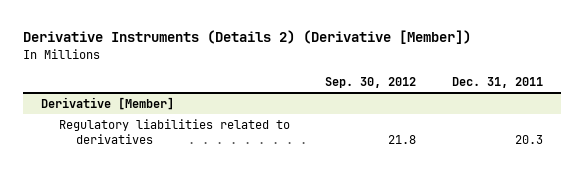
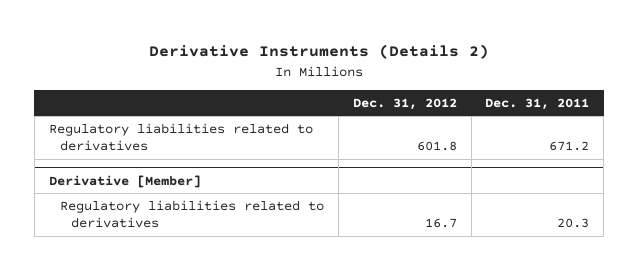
- Derivative Instruments (Details 2) (Derivative [Member])
+ Derivative Instruments (Details 2)
- | Sep. 30, 2012 | Dec. 31, 2011
+ | Dec. 31, 2012 | Dec. 31, 2011
+ Regulatory liabilities related to derivatives | 601.8 | 671.2

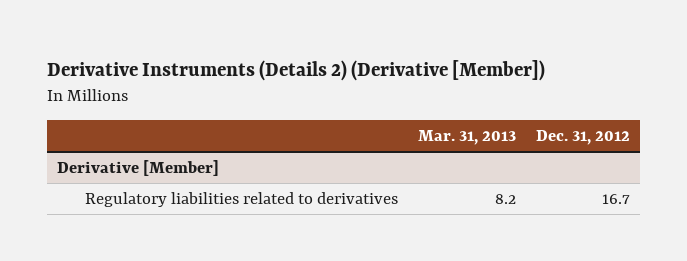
- Derivative Instruments (Details 2)
+ Derivative Instruments (Details 2) (Derivative [Member])
- | Dec. 31, 2012 | Dec. 31, 2011
+ | Mar. 31, 2013 | Dec. 31, 2012
- Regulatory liabilities related to derivatives | 601.8 | 671.2

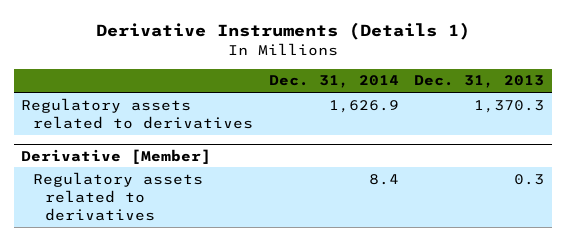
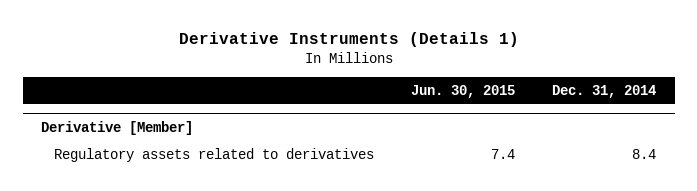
- | Dec. 31, 2014 | Dec. 31, 2013
+ | Jun. 30, 2015 | Dec. 31, 2014
- Regulatory assets related to derivatives | 1,626.9 | 1,370.3

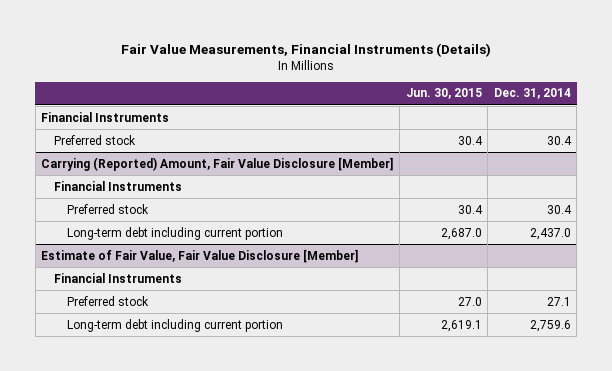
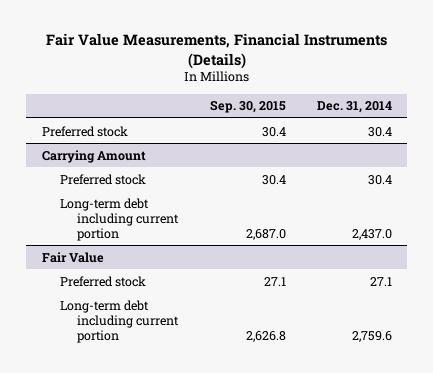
- | Jun. 30, 2015 | Dec. 31, 2014
+ | Sep. 30, 2015 | Dec. 31, 2014
- Financial Instruments
- Carrying (Reported) Amount, Fair Value Disclosure [Member]
- Financial Instruments
+ Carrying Amount
- Estimate of Fair Value, Fair Value Disclosure [Member]
- Financial Instruments
+ Fair Value

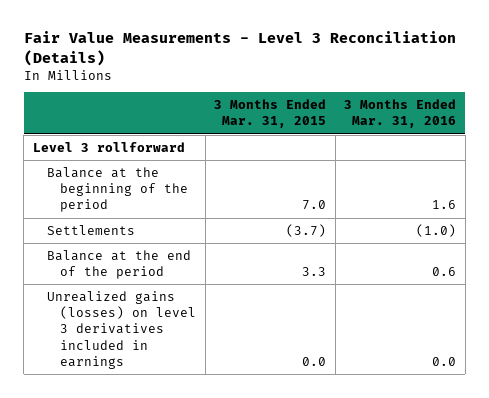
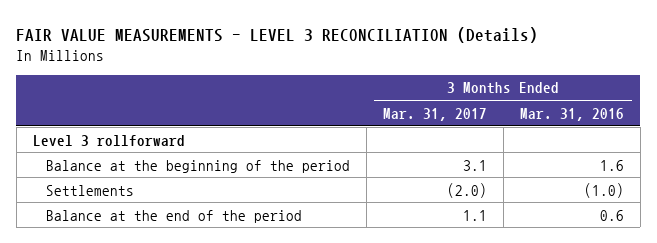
- Fair Value Measurements - Level 3 Reconciliation (Details)
+ FAIR VALUE MEASUREMENTS - LEVEL 3 RECONCILIATION (Details)
- | 3 Months Ended Mar. 31, 2015 | 3 Months Ended Mar. 31, 2016
+ | 3 Months Ended Mar. 31, 2017 | 3 Months Ended Mar. 31, 2016
- Unrealized gains (losses) on level 3 derivatives included in earnings | 0.0 | 0.0

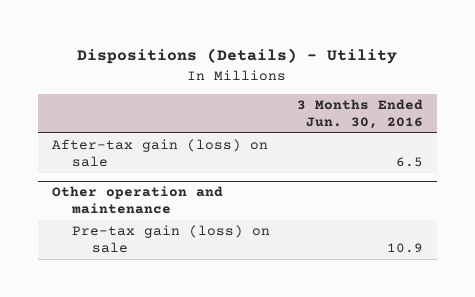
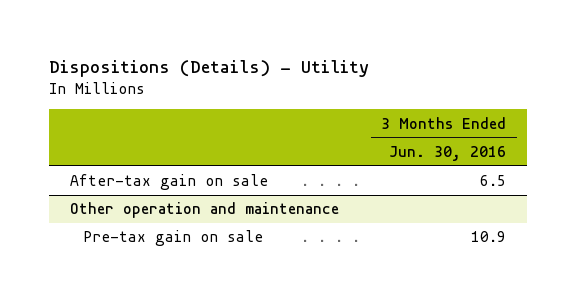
- After-tax gain (loss) on sale | 6.5
+ After-tax gain on sale | 6.5
@ Other operation and maintenance
- Pre-tax gain (loss) on sale | 10.9
+ Pre-tax gain on sale | 10.9

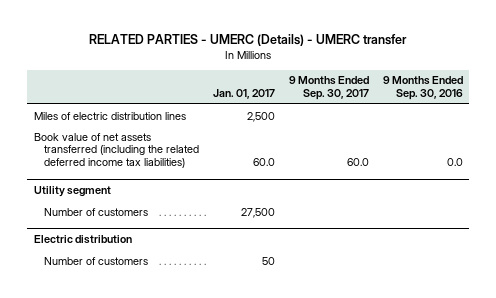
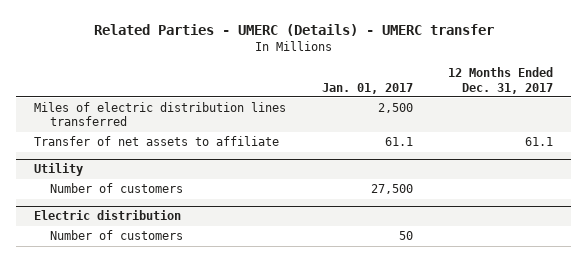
- RELATED PARTIES - UMERC (Details) - UMERC transfer
+ Related Parties - UMERC (Details) - UMERC transfer
- | Jan. 01, 2017 | 9 Months Ended Sep. 30, 2017 | 9 Months Ended Sep. 30, 2016
+ | Jan. 01, 2017 | 12 Months Ended Dec. 31, 2017
- Miles of electric distribution lines | 2,500 | |
- Book value of net assets transferred (including the related deferred income tax liabilities) | 60.0 | 60.0 | 0.0
- Utility segment
+ Miles of electric distribution lines transferred | 2,500 |
+ Transfer of net assets to affiliate | 61.1 | 61.1
+ Utility

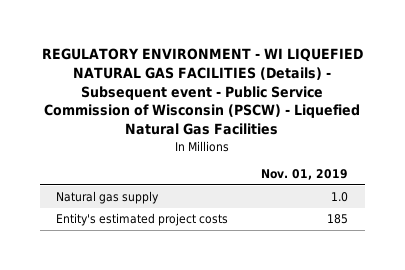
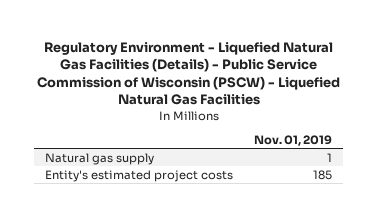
- REGULATORY ENVIRONMENT - WI LIQUEFIED NATURAL GAS FACILITIES (Details) - Subsequent event - Public Service Commission of Wisconsin (PSCW) - Liquefied Natural Gas Facilities
+ Regulatory Environment - Liquefied Natural Gas Facilities (Details) - Public Service Commission of Wisconsin (PSCW) - Liquefied Natural Gas Facilities
- Natural gas supply | 1.0
+ Natural gas supply | 1

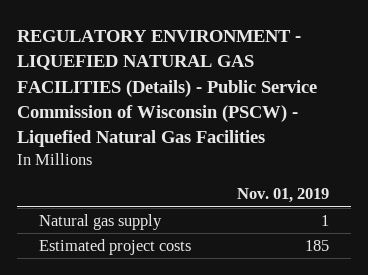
- Regulatory Environment - Liquefied Natural Gas Facilities (Details) - Public Service Commission of Wisconsin (PSCW) - Liquefied Natural Gas Facilities
+ REGULATORY ENVIRONMENT - LIQUEFIED NATURAL GAS FACILITIES (Details) - Public Service Commission of Wisconsin (PSCW) - Liquefied Natural Gas Facilities
- Entity's estimated project costs | 185
+ Estimated project costs | 185

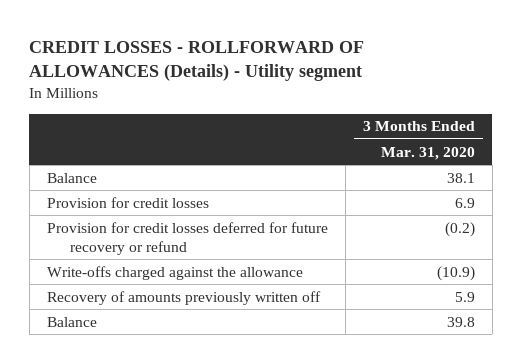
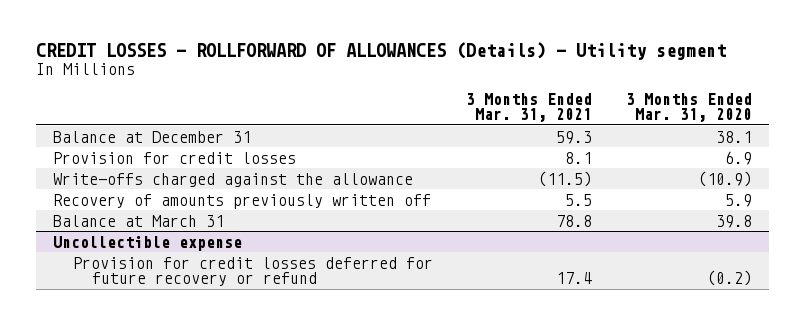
- | 3 Months Ended Mar. 31, 2020
+ | 3 Months Ended Mar. 31, 2021 | 3 Months Ended Mar. 31, 2020
- Balance | 38.1
+ Balance at December 31 | 59.3 | 38.1
- Provision for credit losses deferred for future recovery or refund | (0.2)
- Balance | 39.8
+ Balance at March 31 | 78.8 | 39.8
+ Uncollectible expense
+ Provision for credit losses deferred for future recovery or refund | 17.4 | (0.2)

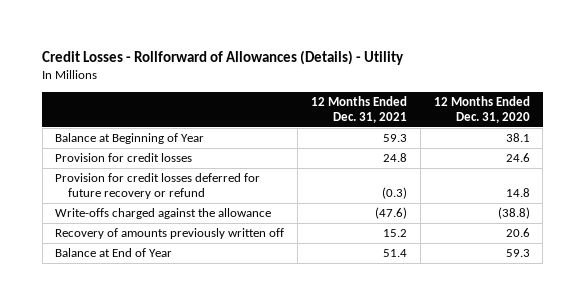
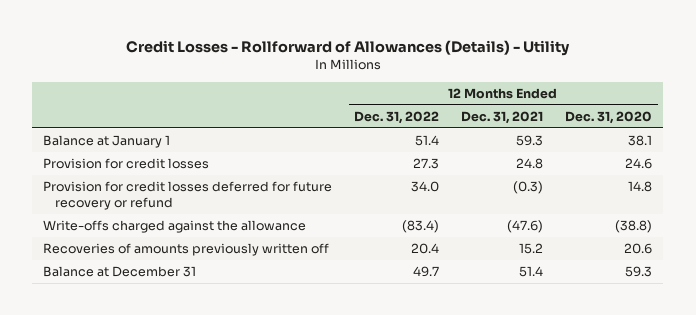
- | 12 Months Ended Dec. 31, 2021 | 12 Months Ended Dec. 31, 2020
+ | 12 Months Ended Dec. 31, 2022 | 12 Months Ended Dec. 31, 2021 | 12 Months Ended Dec. 31, 2020
- Balance at Beginning of Year | 59.3 | 38.1
+ Balance at January 1 | 51.4 | 59.3 | 38.1
- Recovery of amounts previously written off | 15.2 | 20.6
- Balance at End of Year | 51.4 | 59.3
+ Recoveries of amounts previously written off | 20.4 | 15.2 | 20.6
+ Balance at December 31 | 49.7 | 51.4 | 59.3

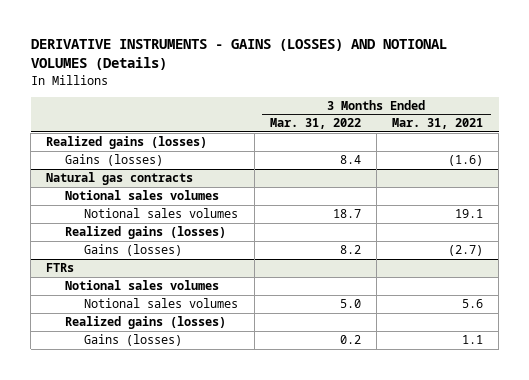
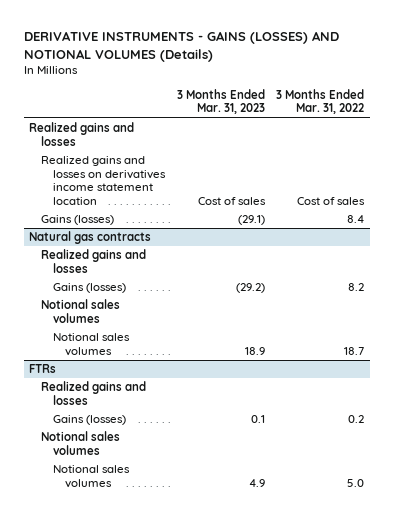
- | 3 Months Ended Mar. 31, 2022 | 3 Months Ended Mar. 31, 2021
+ | 3 Months Ended Mar. 31, 2023 | 3 Months Ended Mar. 31, 2022
- Realized gains (losses)
+ Realized gains and losses
+ Realized gains and losses on derivatives income statement location | Cost of sales | Cost of sales
@ Natural gas contracts
+ Realized gains and losses
moved up: Gains (losses) | (29.2) | 8.2
- Realized gains (losses)
@ FTRs
+ Realized gains and losses
moved up: Gains (losses) | 0.1 | 0.2
- Realized gains (losses)

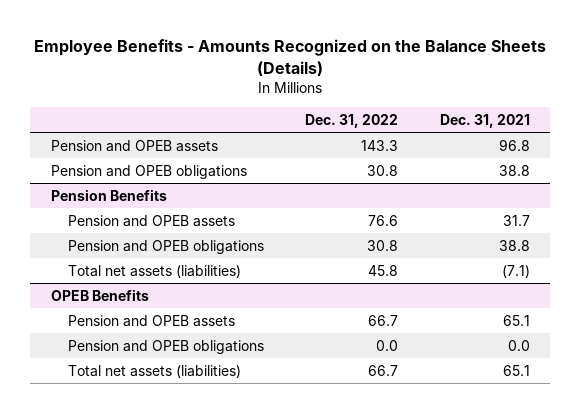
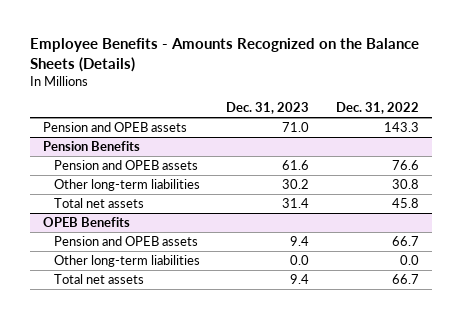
- | Dec. 31, 2022 | Dec. 31, 2021
+ | Dec. 31, 2023 | Dec. 31, 2022
- Pension and OPEB obligations | 30.8 | 38.8
@ Pension Benefits
- Pension and OPEB obligations | 30.8 | 38.8
- Total net assets (liabilities) | 45.8 | (7.1)
+ Other long-term liabilities | 30.2 | 30.8
+ Total net assets | 31.4 | 45.8
@ OPEB Benefits
- Pension and OPEB obligations | 0.0 | 0.0
- Total net assets (liabilities) | 66.7 | 65.1
+ Other long-term liabilities | 0.0 | 0.0
+ Total net assets | 9.4 | 66.7

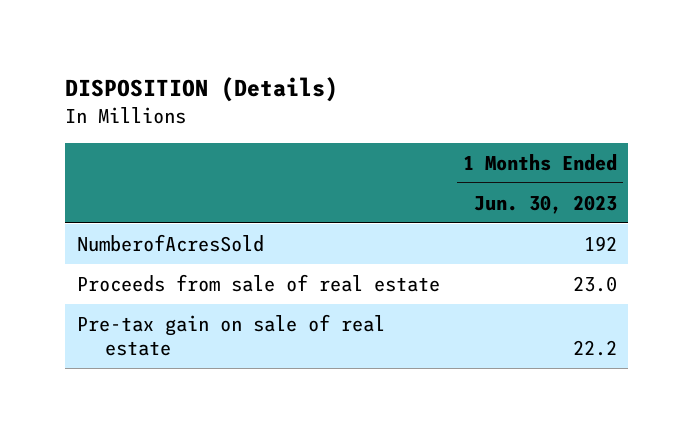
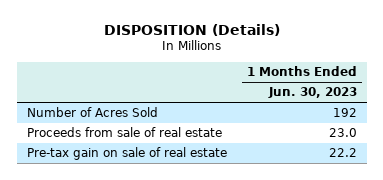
- NumberofAcresSold | 192
+ Number of Acres Sold | 192

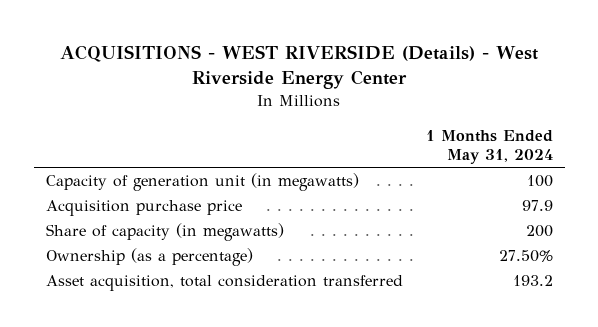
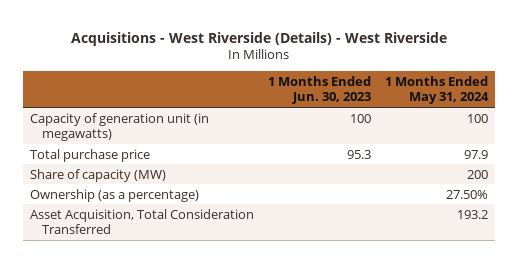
- ACQUISITIONS - WEST RIVERSIDE (Details) - West Riverside Energy Center
+ Acquisitions - West Riverside (Details) - West Riverside
- | 1 Months Ended May 31, 2024
+ | 1 Months Ended Jun. 30, 2023 | 1 Months Ended May 31, 2024
- Acquisition purchase price | 97.9
- Share of capacity (in megawatts) | 200
+ Total purchase price | 95.3 | 97.9
+ Share of capacity (MW) | | 200
- Asset acquisition, total consideration transferred | 193.2
+ Asset Acquisition, Total Consideration Transferred | | 193.2

